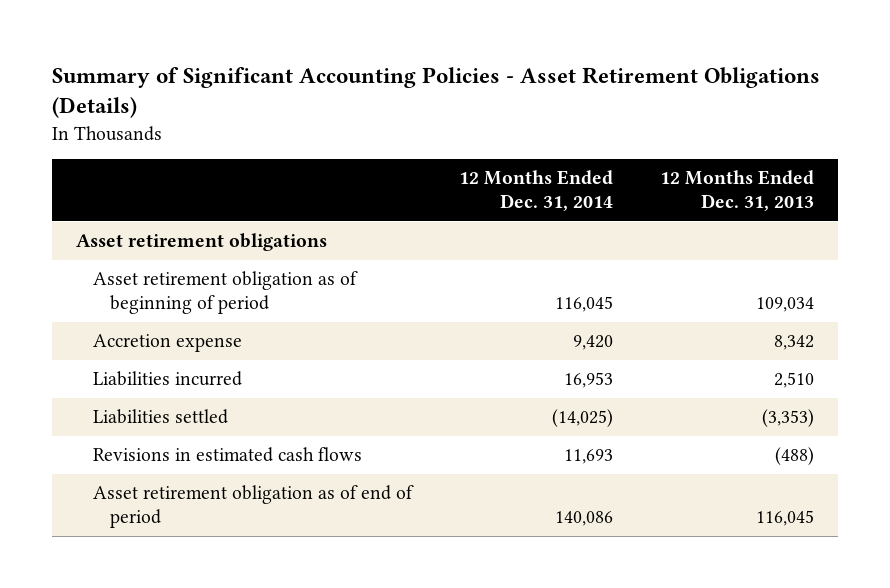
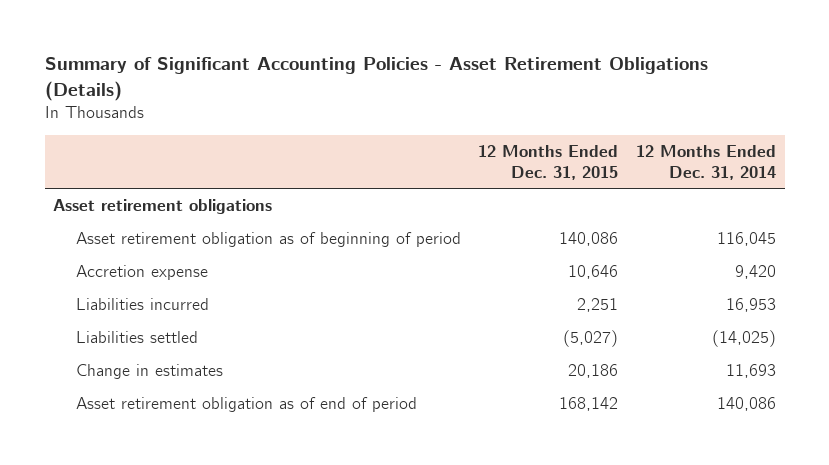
- | 12 Months Ended Dec. 31, 2014 | 12 Months Ended Dec. 31, 2013
+ | 12 Months Ended Dec. 31, 2015 | 12 Months Ended Dec. 31, 2014
- Revisions in estimated cash flows | 11,693 | (488)
+ Change in estimates | 20,186 | 11,693

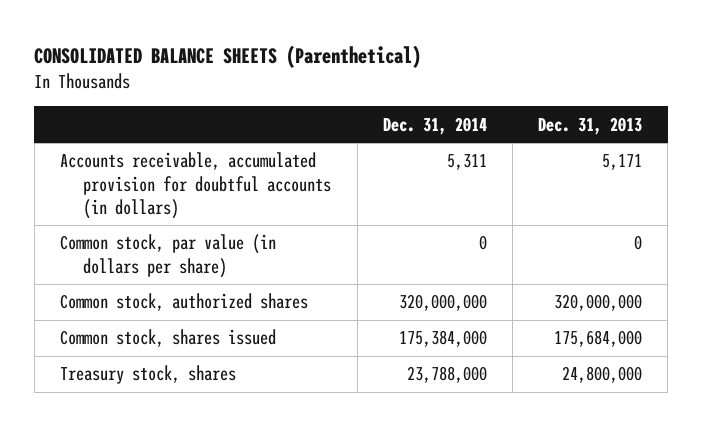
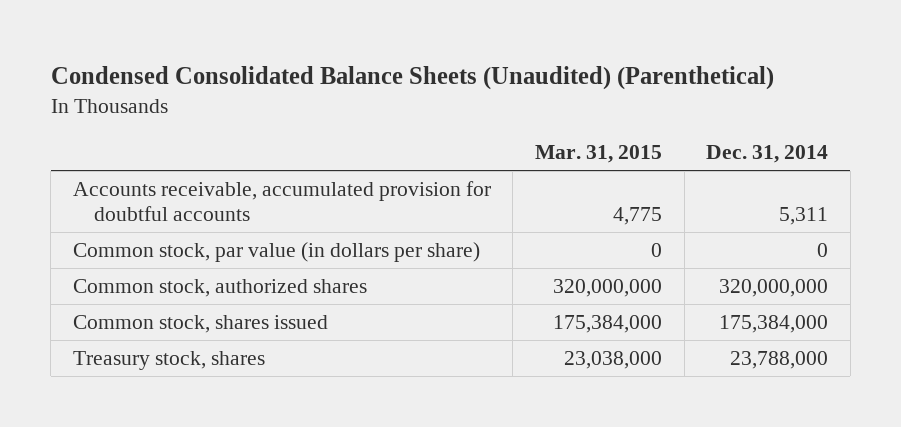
- CONSOLIDATED BALANCE SHEETS (Parenthetical)
+ Condensed Consolidated Balance Sheets (Unaudited) (Parenthetical)
- | Dec. 31, 2014 | Dec. 31, 2013
+ | Mar. 31, 2015 | Dec. 31, 2014
- Accounts receivable, accumulated provision for doubtful accounts (in dollars) | 5,311 | 5,171
+ Accounts receivable, accumulated provision for doubtful accounts | 4,775 | 5,311

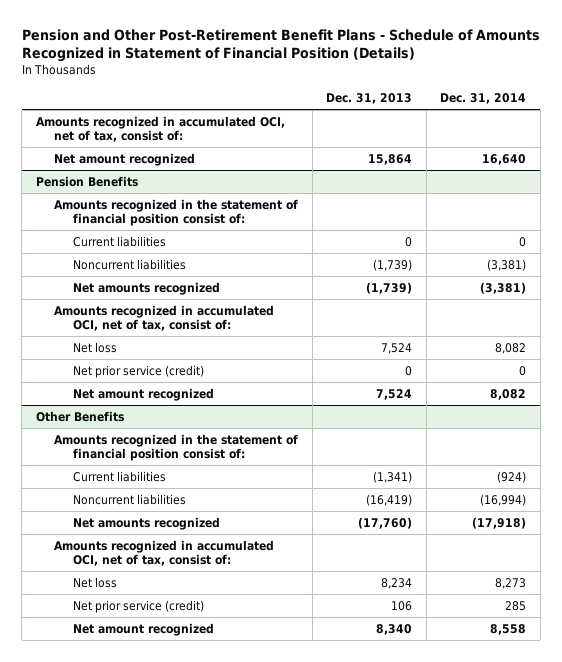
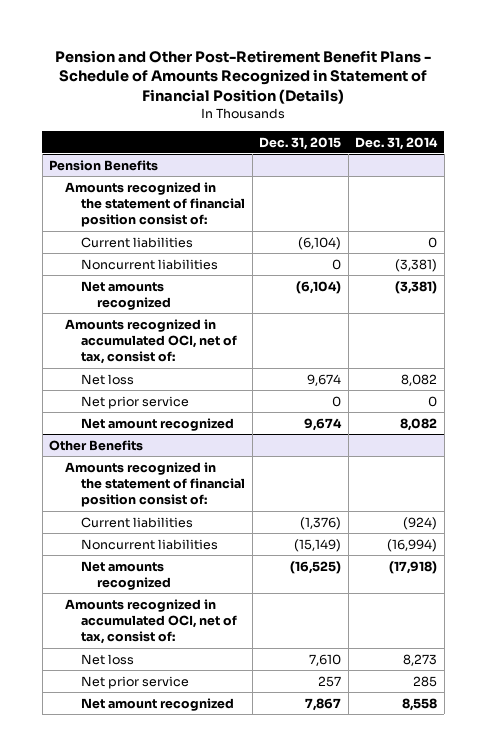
- | Dec. 31, 2013 | Dec. 31, 2014
+ | Dec. 31, 2015 | Dec. 31, 2014
- Amounts recognized in accumulated OCI, net of tax, consist of:
- Net amount recognized | 15,864 | 16,640
@ Pension Benefits
- Net prior service (credit) | 0 | 0
+ Net prior service | 0 | 0
@ Other Benefits
- Net prior service (credit) | 106 | 285
+ Net prior service | 257 | 285

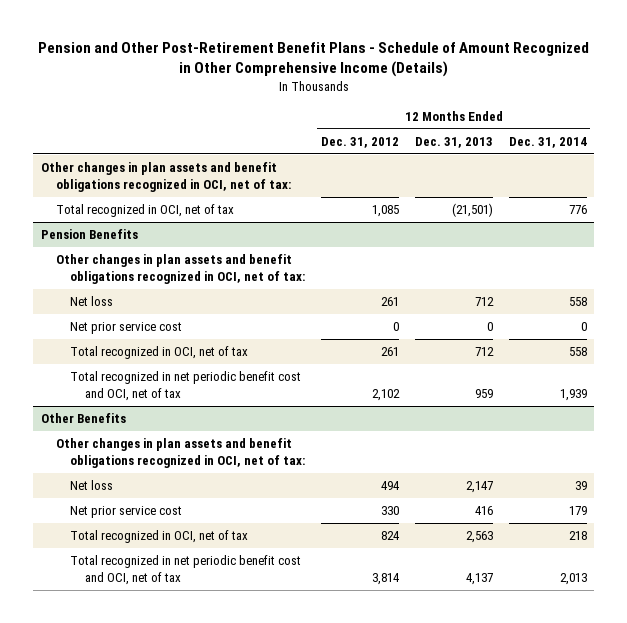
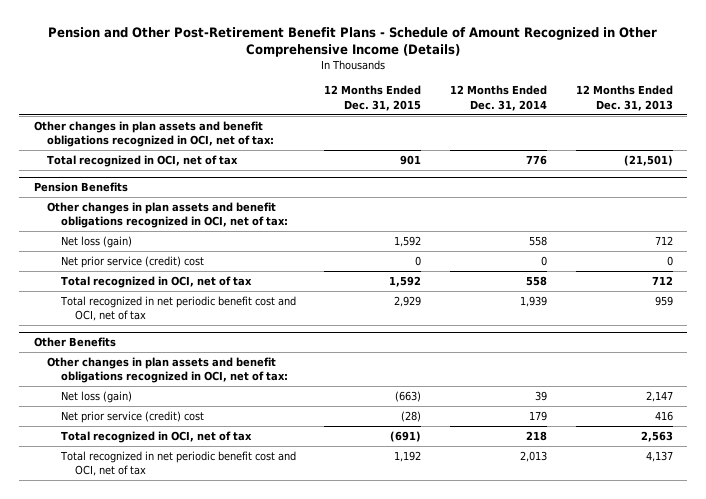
- | 12 Months Ended Dec. 31, 2012 | 12 Months Ended Dec. 31, 2013 | 12 Months Ended Dec. 31, 2014
+ | 12 Months Ended Dec. 31, 2015 | 12 Months Ended Dec. 31, 2014 | 12 Months Ended Dec. 31, 2013
@ Pension Benefits
- Net loss | 261 | 712 | 558
- Net prior service cost | 0 | 0 | 0
+ Net loss (gain) | 1,592 | 558 | 712
+ Net prior service (credit) cost | 0 | 0 | 0
@ Other Benefits
- Net loss | 494 | 2,147 | 39
- Net prior service cost | 330 | 416 | 179
+ Net loss (gain) | (663) | 39 | 2,147
+ Net prior service (credit) cost | (28) | 179 | 416

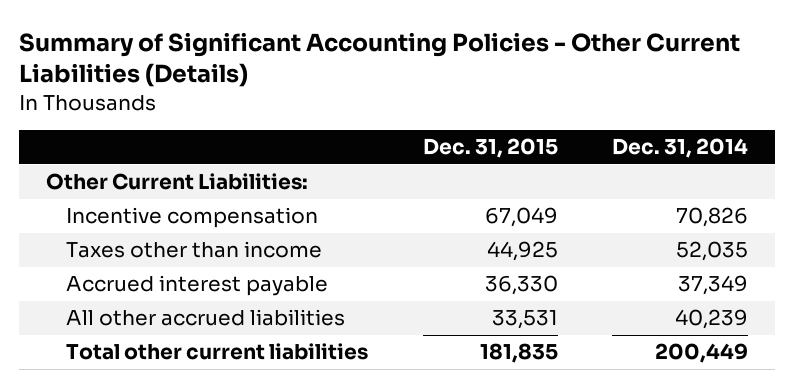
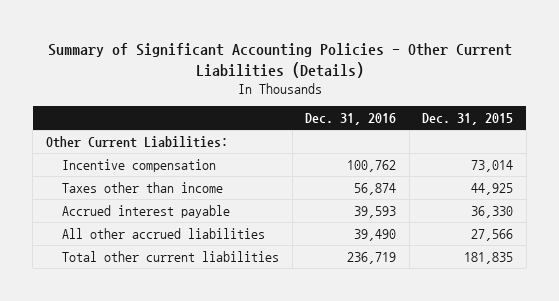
- | Dec. 31, 2015 | Dec. 31, 2014
+ | Dec. 31, 2016 | Dec. 31, 2015
- Incentive compensation | 67,049 | 70,826
+ Incentive compensation | 100,762 | 73,014
- All other accrued liabilities | 33,531 | 40,239
+ All other accrued liabilities | 39,490 | 27,566

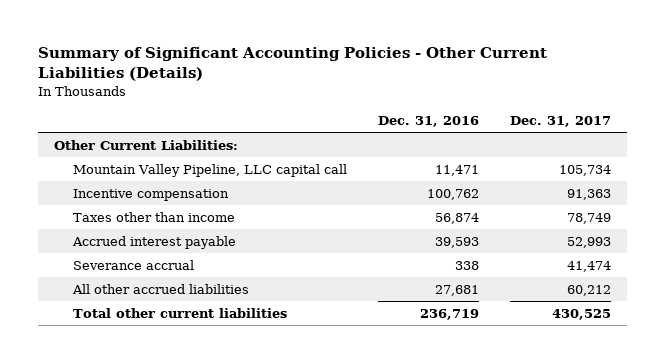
- | Dec. 31, 2016 | Dec. 31, 2015
+ | Dec. 31, 2016 | Dec. 31, 2017
+ Mountain Valley Pipeline, LLC capital call | 11,471 | 105,734
- All other accrued liabilities | 39,490 | 27,566
+ Severance accrual | 338 | 41,474
+ All other accrued liabilities | 27,681 | 60,212

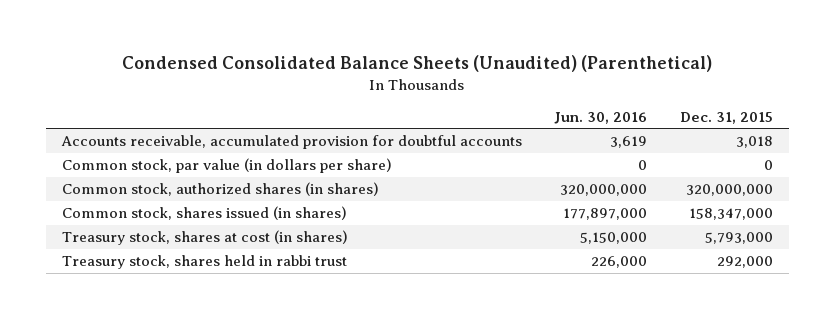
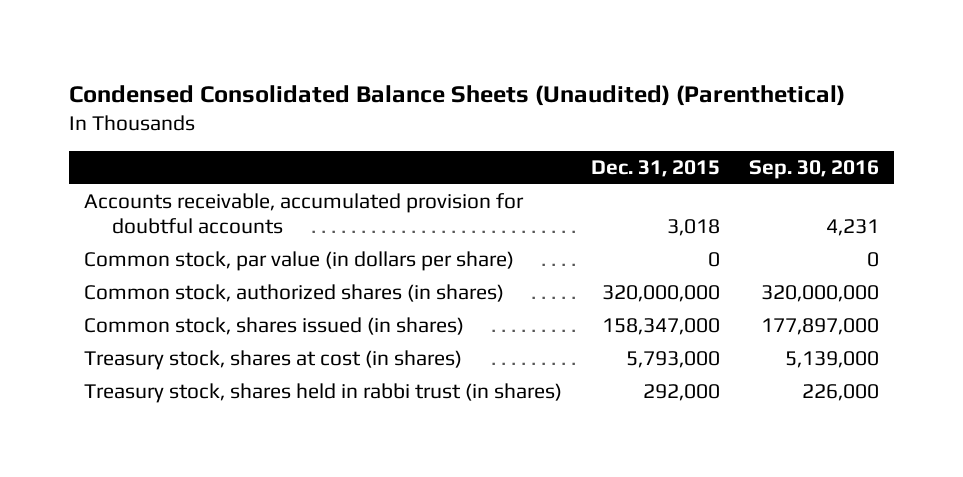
- | Jun. 30, 2016 | Dec. 31, 2015
+ | Dec. 31, 2015 | Sep. 30, 2016
- Treasury stock, shares held in rabbi trust | 226,000 | 292,000
+ Treasury stock, shares held in rabbi trust (in shares) | 292,000 | 226,000

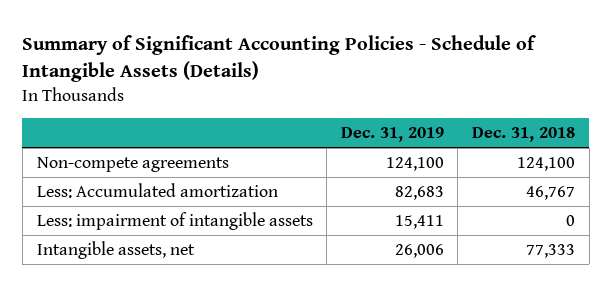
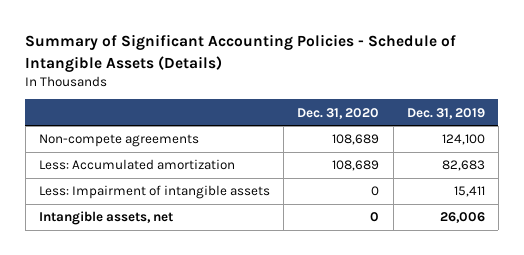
- | Dec. 31, 2019 | Dec. 31, 2018
+ | Dec. 31, 2020 | Dec. 31, 2019
- Less: impairment of intangible assets | 15,411 | 0
+ Less: Impairment of intangible assets | 0 | 15,411

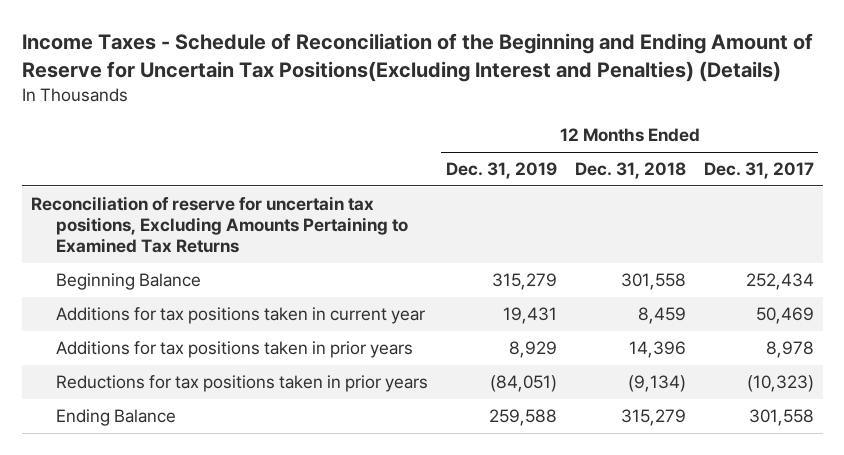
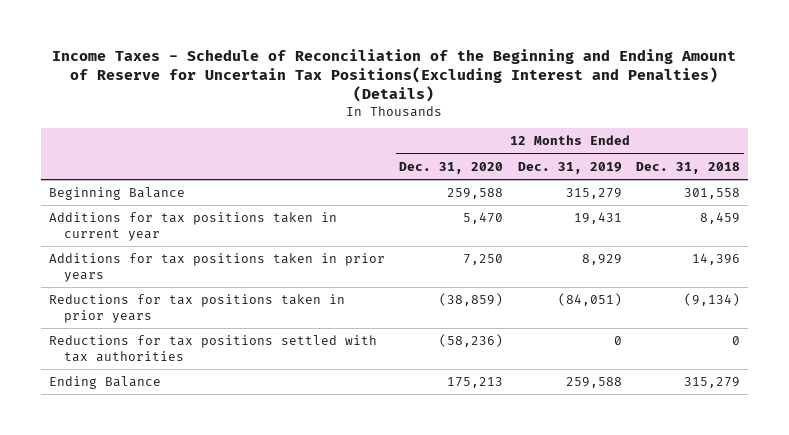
- | 12 Months Ended Dec. 31, 2019 | 12 Months Ended Dec. 31, 2018 | 12 Months Ended Dec. 31, 2017
+ | 12 Months Ended Dec. 31, 2020 | 12 Months Ended Dec. 31, 2019 | 12 Months Ended Dec. 31, 2018
- Reconciliation of reserve for uncertain tax positions, Excluding Amounts Pertaining to Examined Tax Returns
+ Reductions for tax positions settled with tax authorities | (58,236) | 0 | 0

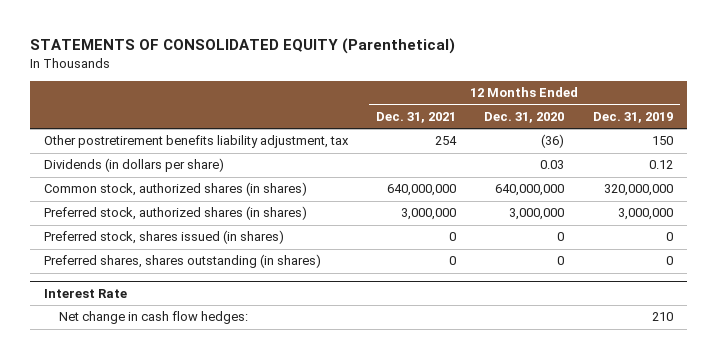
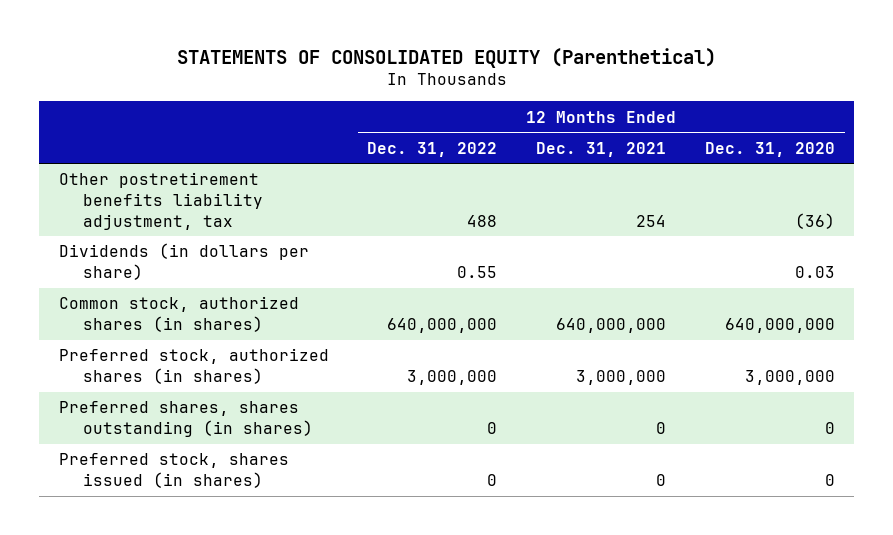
- | 12 Months Ended Dec. 31, 2021 | 12 Months Ended Dec. 31, 2020 | 12 Months Ended Dec. 31, 2019
+ | 12 Months Ended Dec. 31, 2022 | 12 Months Ended Dec. 31, 2021 | 12 Months Ended Dec. 31, 2020
- Interest Rate
- Net change in cash flow hedges: | | | 210
moved down: Preferred stock, shares issued (in shares) | 0 | 0 | 0

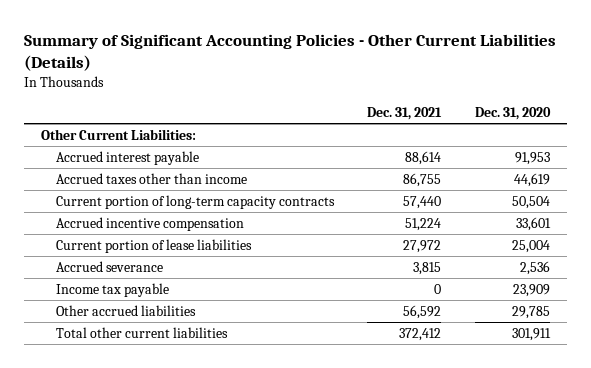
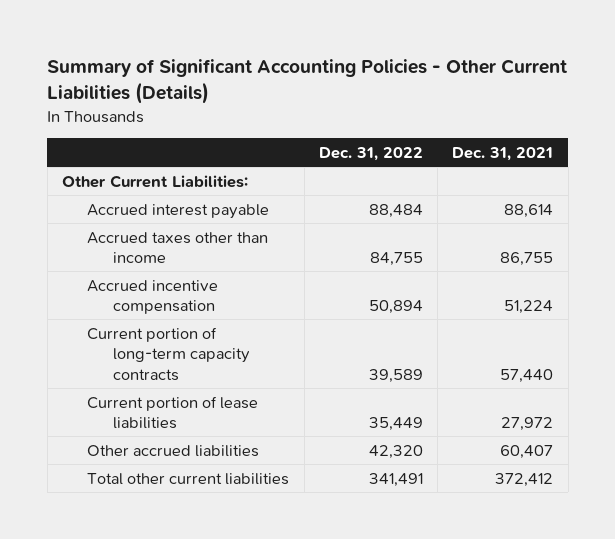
- | Dec. 31, 2021 | Dec. 31, 2020
+ | Dec. 31, 2022 | Dec. 31, 2021
moved down: Current portion of long-term capacity contracts | 39,589 | 57,440
- Accrued severance | 3,815 | 2,536
- Income tax payable | 0 | 23,909
- Other accrued liabilities | 56,592 | 29,785
+ Other accrued liabilities | 42,320 | 60,407

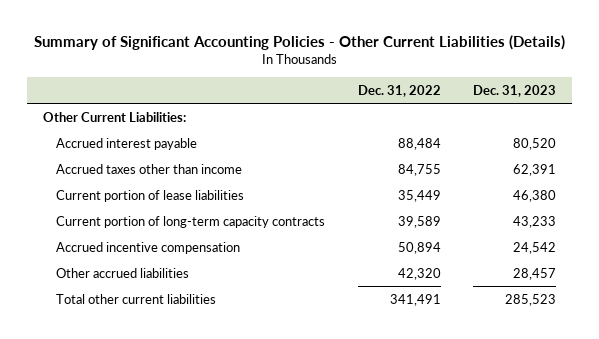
- | Dec. 31, 2022 | Dec. 31, 2021
+ | Dec. 31, 2022 | Dec. 31, 2023
moved down: Current portion of long-term capacity contracts | 39,589 | 43,233
moved down: Accrued incentive compensation | 50,894 | 24,542

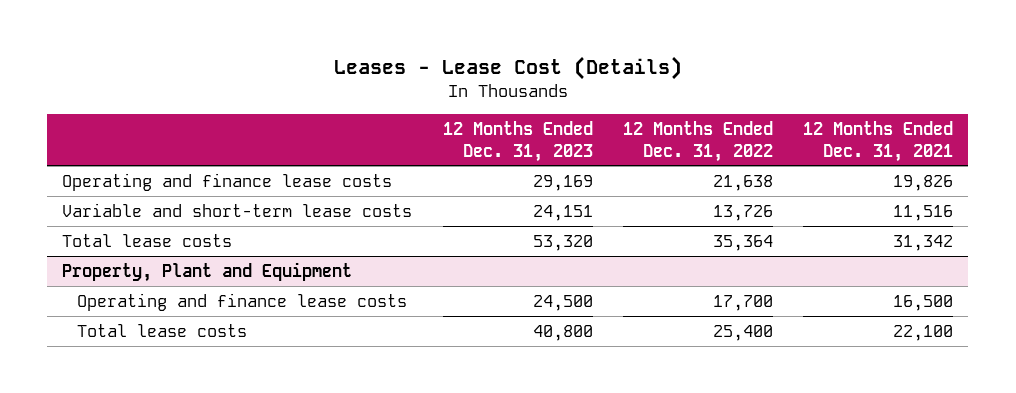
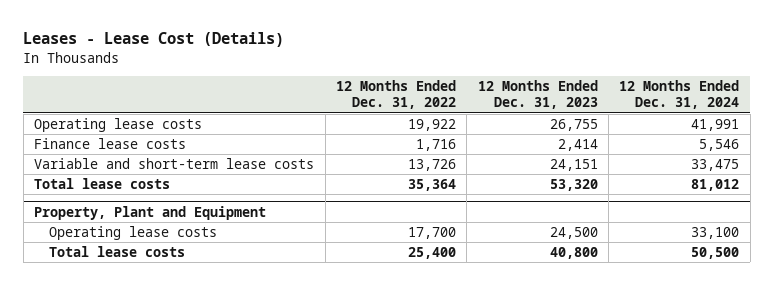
- | 12 Months Ended Dec. 31, 2023 | 12 Months Ended Dec. 31, 2022 | 12 Months Ended Dec. 31, 2021
+ | 12 Months Ended Dec. 31, 2022 | 12 Months Ended Dec. 31, 2023 | 12 Months Ended Dec. 31, 2024
- Operating and finance lease costs | 29,169 | 21,638 | 19,826
+ Operating lease costs | 19,922 | 26,755 | 41,991
+ Finance lease costs | 1,716 | 2,414 | 5,546
@ Property, Plant and Equipment
- Operating and finance lease costs | 24,500 | 17,700 | 16,500
+ Operating lease costs | 17,700 | 24,500 | 33,100

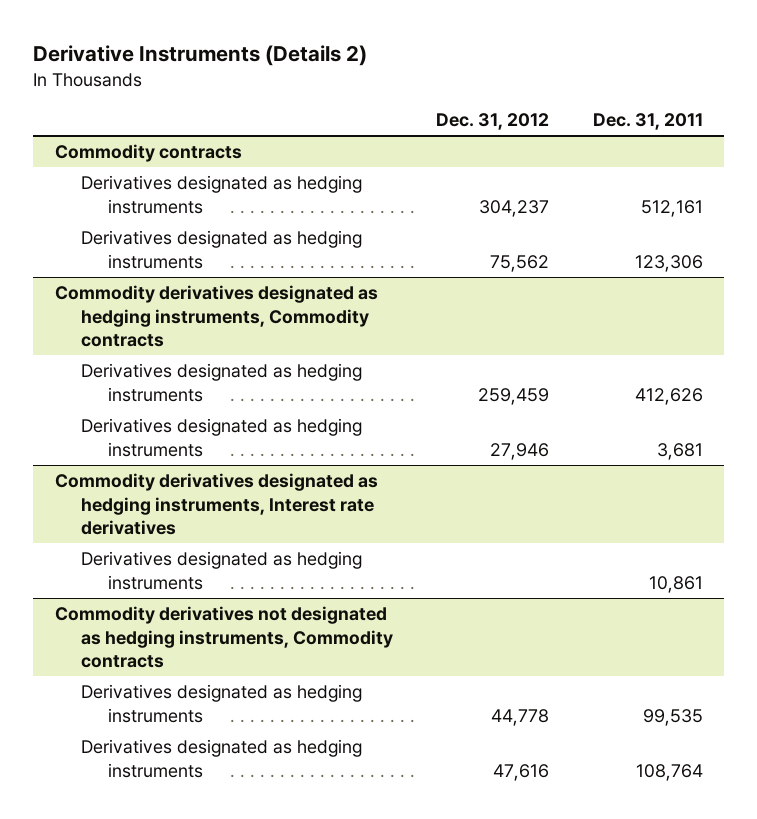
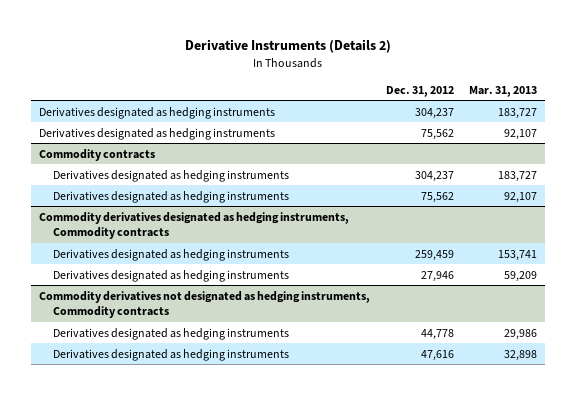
- | Dec. 31, 2012 | Dec. 31, 2011
+ | Dec. 31, 2012 | Mar. 31, 2013
+ Derivatives designated as hedging instruments | 304,237 | 183,727
+ Derivatives designated as hedging instruments | 75,562 | 92,107
- Commodity derivatives designated as hedging instruments, Interest rate derivatives
- Derivatives designated as hedging instruments | | 10,861

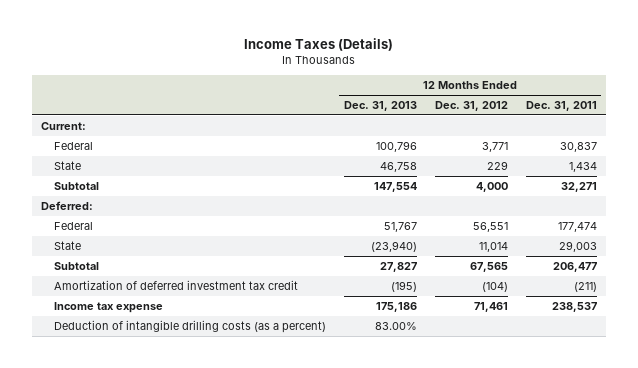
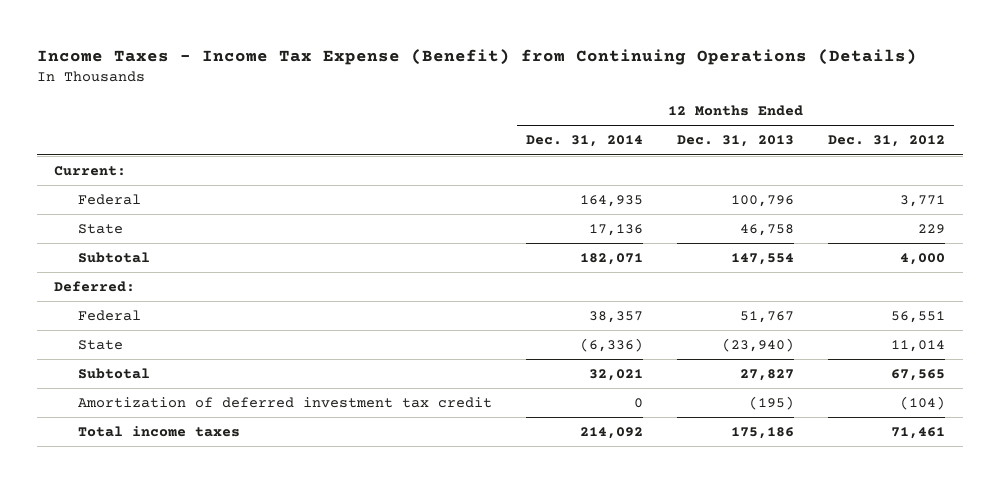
- Income Taxes (Details)
+ Income Taxes - Income Tax Expense (Benefit) from Continuing Operations (Details)
- | 12 Months Ended Dec. 31, 2013 | 12 Months Ended Dec. 31, 2012 | 12 Months Ended Dec. 31, 2011
+ | 12 Months Ended Dec. 31, 2014 | 12 Months Ended Dec. 31, 2013 | 12 Months Ended Dec. 31, 2012
- Income tax expense | 175,186 | 71,461 | 238,537
- Deduction of intangible drilling costs (as a percent) | 83.00% | |
+ Total income taxes | 214,092 | 175,186 | 71,461

